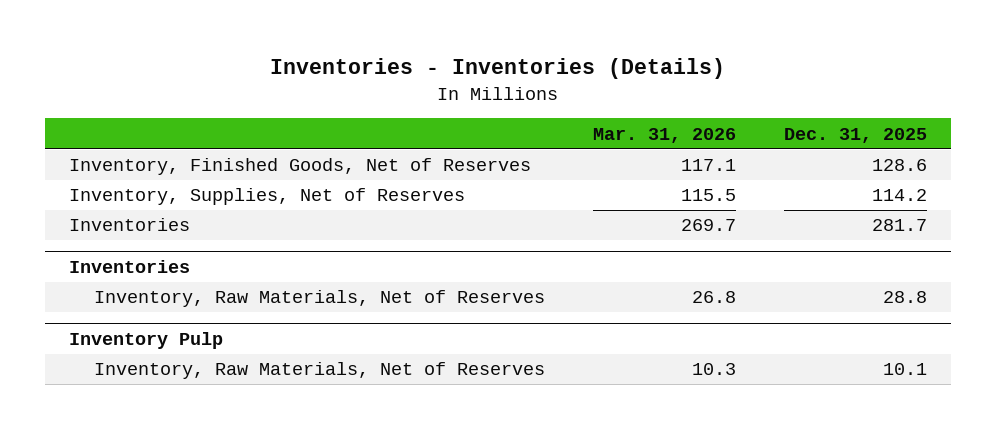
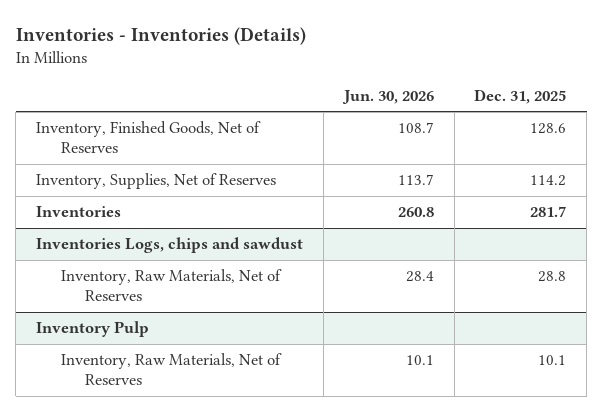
- | Mar. 31, 2026 | Dec. 31, 2025
+ | Jun. 30, 2026 | Dec. 31, 2025
- Inventories
+ Inventories Logs, chips and sawdust

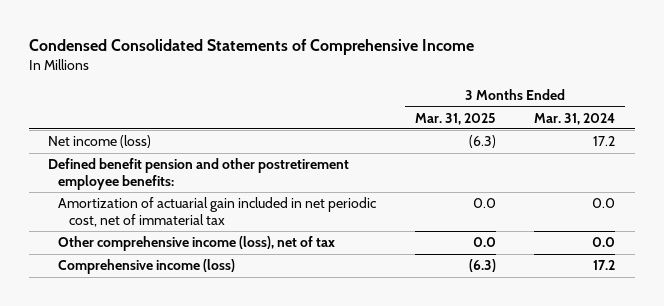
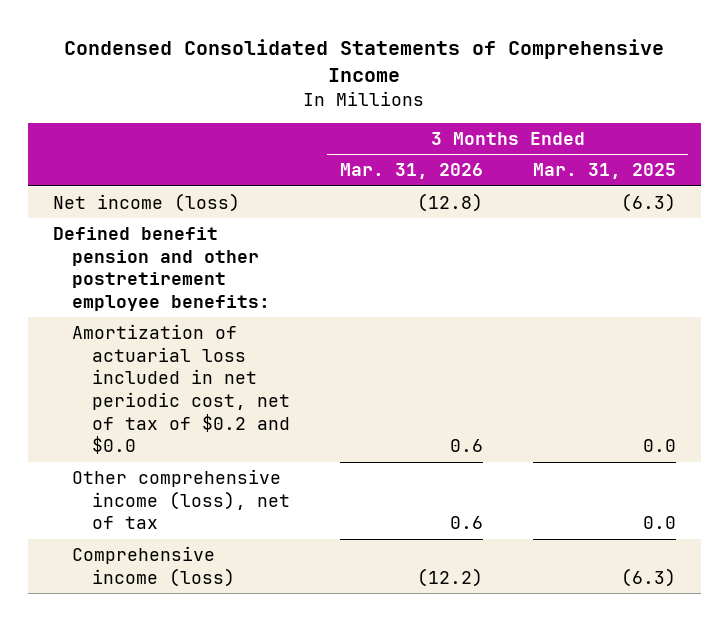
- | 3 Months Ended Mar. 31, 2025 | 3 Months Ended Mar. 31, 2024
+ | 3 Months Ended Mar. 31, 2026 | 3 Months Ended Mar. 31, 2025
- Amortization of actuarial gain included in net periodic cost, net of immaterial tax | 0.0 | 0.0
+ Amortization of actuarial loss included in net periodic cost, net of tax of $0.2 and $0.0 | 0.6 | 0.0

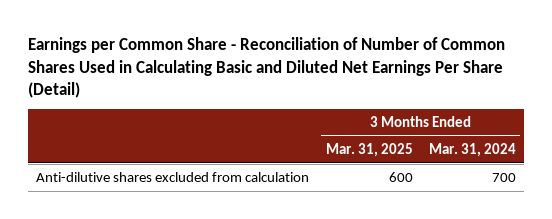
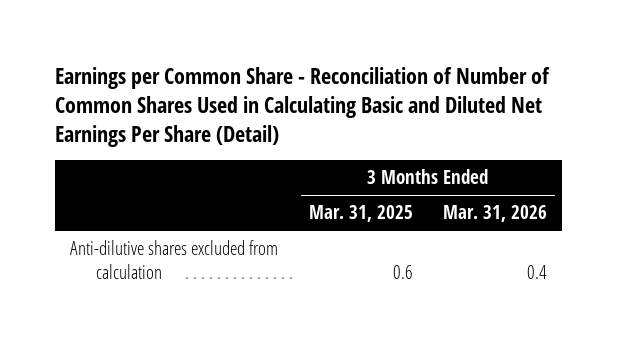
- | 3 Months Ended Mar. 31, 2025 | 3 Months Ended Mar. 31, 2024
+ | 3 Months Ended Mar. 31, 2025 | 3 Months Ended Mar. 31, 2026
- Anti-dilutive shares excluded from calculation | 600 | 700
+ Anti-dilutive shares excluded from calculation | 0.6 | 0.4

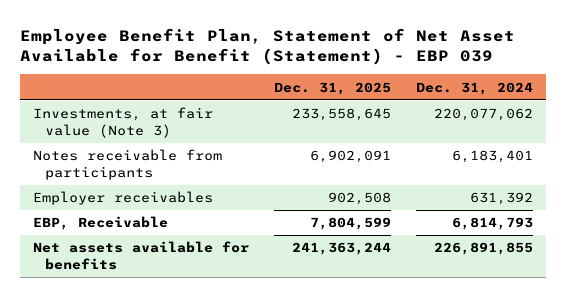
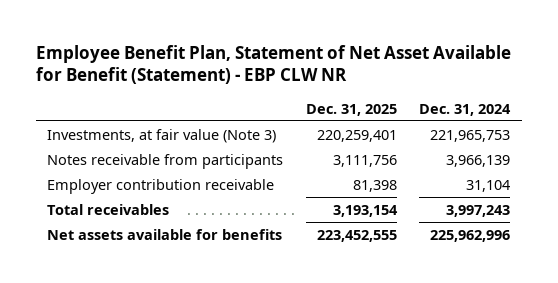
- Employee Benefit Plan, Statement of Net Asset Available for Benefit (Statement) - EBP 039
+ Employee Benefit Plan, Statement of Net Asset Available for Benefit (Statement) - EBP CLW NR
- Investments, at fair value (Note 3) | 233,558,645 | 220,077,062
- Notes receivable from participants | 6,902,091 | 6,183,401
- Employer receivables | 902,508 | 631,392
- EBP, Receivable | 7,804,599 | 6,814,793
- Net assets available for benefits | 241,363,244 | 226,891,855
+ Investments, at fair value (Note 3) | 220,259,401 | 221,965,753
+ Notes receivable from participants | 3,111,756 | 3,966,139
+ Employer contribution receivable | 81,398 | 31,104
+ Total receivables | 3,193,154 | 3,997,243
+ Net assets available for benefits | 223,452,555 | 225,962,996

